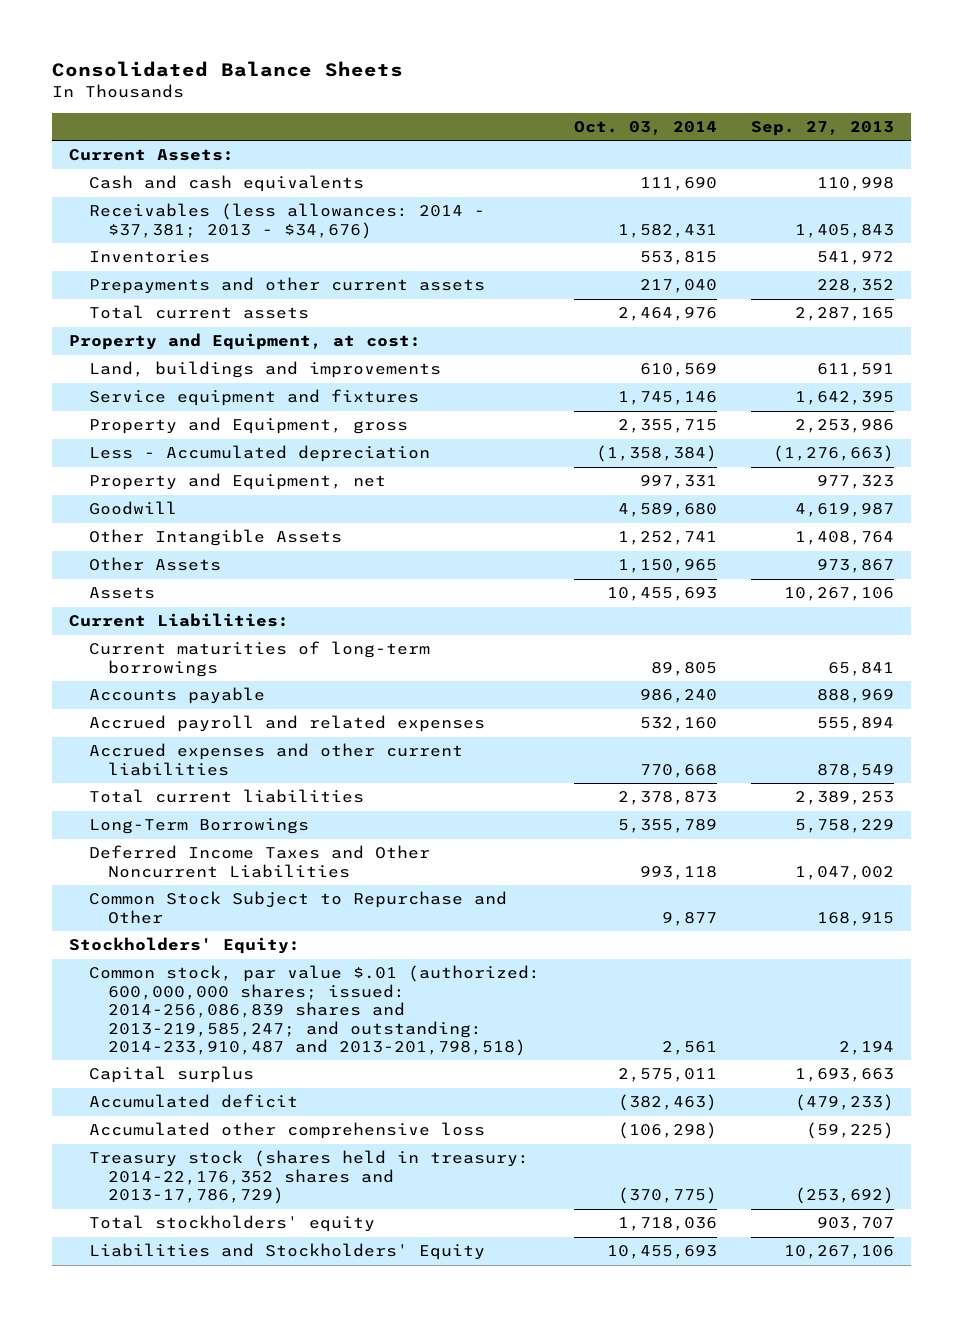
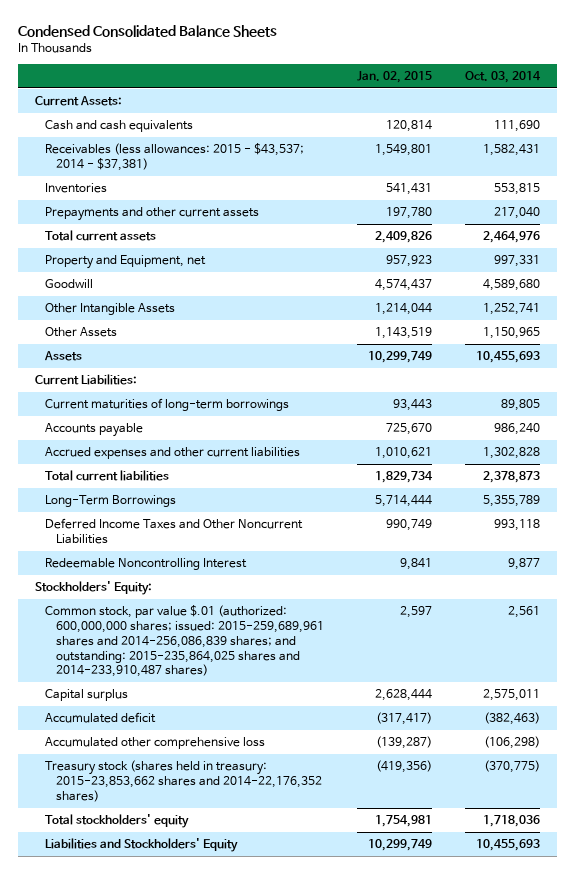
- Consolidated Balance Sheets
+ Condensed Consolidated Balance Sheets
- | Oct. 03, 2014 | Sep. 27, 2013
+ | Jan. 02, 2015 | Oct. 03, 2014
- Receivables (less allowances: 2014 - $37,381; 2013 - $34,676) | 1,582,431 | 1,405,843
+ Receivables (less allowances: 2015 - $43,537; 2014 - $37,381) | 1,549,801 | 1,582,431
- Property and Equipment, at cost:
- Land, buildings and improvements | 610,569 | 611,591
- Service equipment and fixtures | 1,745,146 | 1,642,395
- Property and Equipment, gross | 2,355,715 | 2,253,986
- Less - Accumulated depreciation | (1,358,384) | (1,276,663)
- Accrued payroll and related expenses | 532,160 | 555,894
- Accrued expenses and other current liabilities | 770,668 | 878,549
+ Accrued expenses and other current liabilities | 1,010,621 | 1,302,828
- Common Stock Subject to Repurchase and Other | 9,877 | 168,915
+ Redeemable Noncontrolling Interest | 9,841 | 9,877
- Common stock, par value $.01 (authorized: 600,000,000 shares; issued: 2014-256,086,839 shares and 2013-219,585,247; and outstanding: 2014-233,910,487 and 2013-201,798,518) | 2,561 | 2,194
+ Common stock, par value $.01 (authorized: 600,000,000 shares; issued: 2015-259,689,961 shares and 2014-256,086,839 shares; and outstanding: 2015-235,864,025 shares and 2014-233,910,487 shares) | 2,597 | 2,561
- Treasury stock (shares held in treasury: 2014-22,176,352 shares and 2013-17,786,729) | (370,775) | (253,692)
+ Treasury stock (shares held in treasury: 2015-23,853,662 shares and 2014-22,176,352 shares) | (419,356) | (370,775)

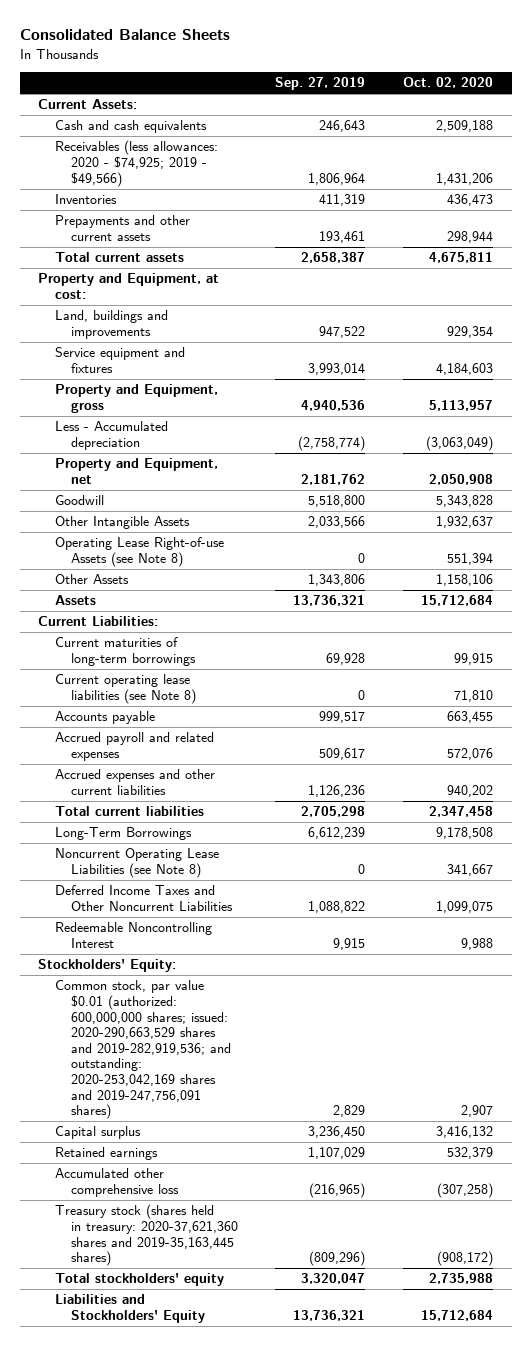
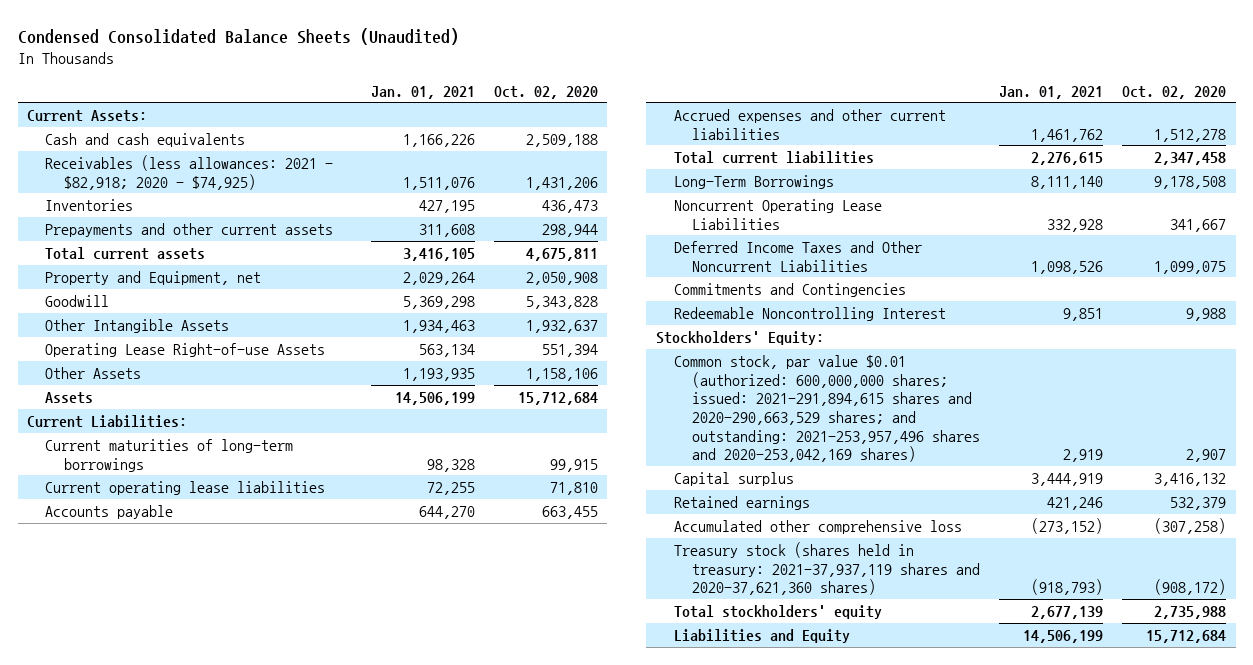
- Consolidated Balance Sheets
+ Condensed Consolidated Balance Sheets (Unaudited)
- | Sep. 27, 2019 | Oct. 02, 2020
+ | Jan. 01, 2021 | Oct. 02, 2020
- Receivables (less allowances: 2020 - $74,925; 2019 - $49,566) | 1,806,964 | 1,431,206
+ Receivables (less allowances: 2021 - $82,918; 2020 - $74,925) | 1,511,076 | 1,431,206
- Property and Equipment, at cost:
- Land, buildings and improvements | 947,522 | 929,354
- Service equipment and fixtures | 3,993,014 | 4,184,603
- Property and Equipment, gross | 4,940,536 | 5,113,957
- Less - Accumulated depreciation | (2,758,774) | (3,063,049)
- Operating Lease Right-of-use Assets (see Note 8) | 0 | 551,394
+ Operating Lease Right-of-use Assets | 563,134 | 551,394
- Current operating lease liabilities (see Note 8) | 0 | 71,810
+ Current operating lease liabilities | 72,255 | 71,810
- Accrued payroll and related expenses | 509,617 | 572,076
- Accrued expenses and other current liabilities | 1,126,236 | 940,202
+ Accrued expenses and other current liabilities | 1,461,762 | 1,512,278
- Noncurrent Operating Lease Liabilities (see Note 8) | 0 | 341,667
+ Noncurrent Operating Lease Liabilities | 332,928 | 341,667
+ Commitments and Contingencies
- Common stock, par value $0.01 (authorized: 600,000,000 shares; issued: 2020-290,663,529 shares and 2019-282,919,536; and outstanding: 2020-253,042,169 shares and 2019-247,756,091 shares) | 2,829 | 2,907
+ Common stock, par value $0.01 (authorized: 600,000,000 shares; issued: 2021-291,894,615 shares and 2020-290,663,529 shares; and outstanding: 2021-253,957,496 shares and 2020-253,042,169 shares) | 2,919 | 2,907
- Treasury stock (shares held in treasury: 2020-37,621,360 shares and 2019-35,163,445 shares) | (809,296) | (908,172)
+ Treasury stock (shares held in treasury: 2021-37,937,119 shares and 2020-37,621,360 shares) | (918,793) | (908,172)
- Liabilities and Stockholders' Equity | 13,736,321 | 15,712,684
+ Liabilities and Equity | 14,506,199 | 15,712,684

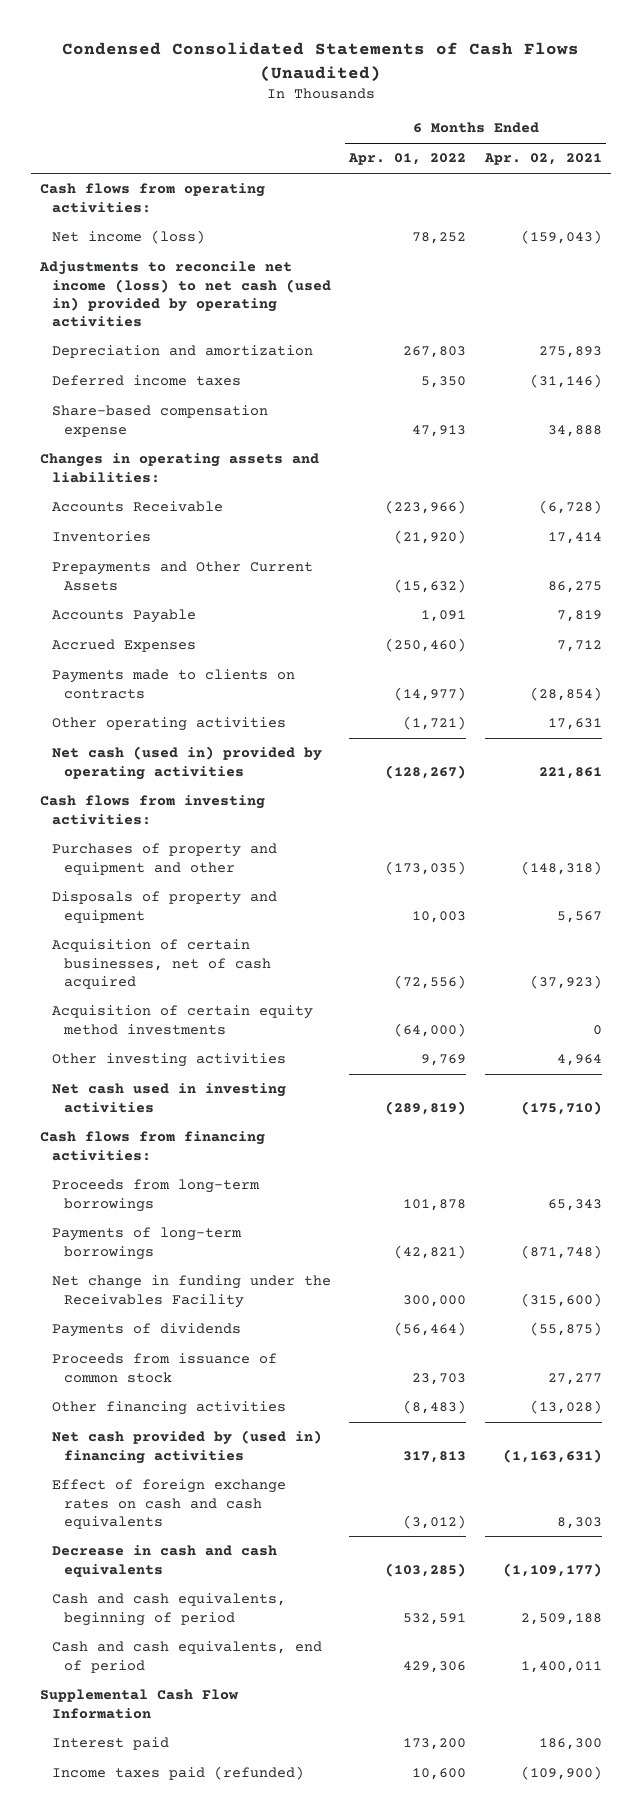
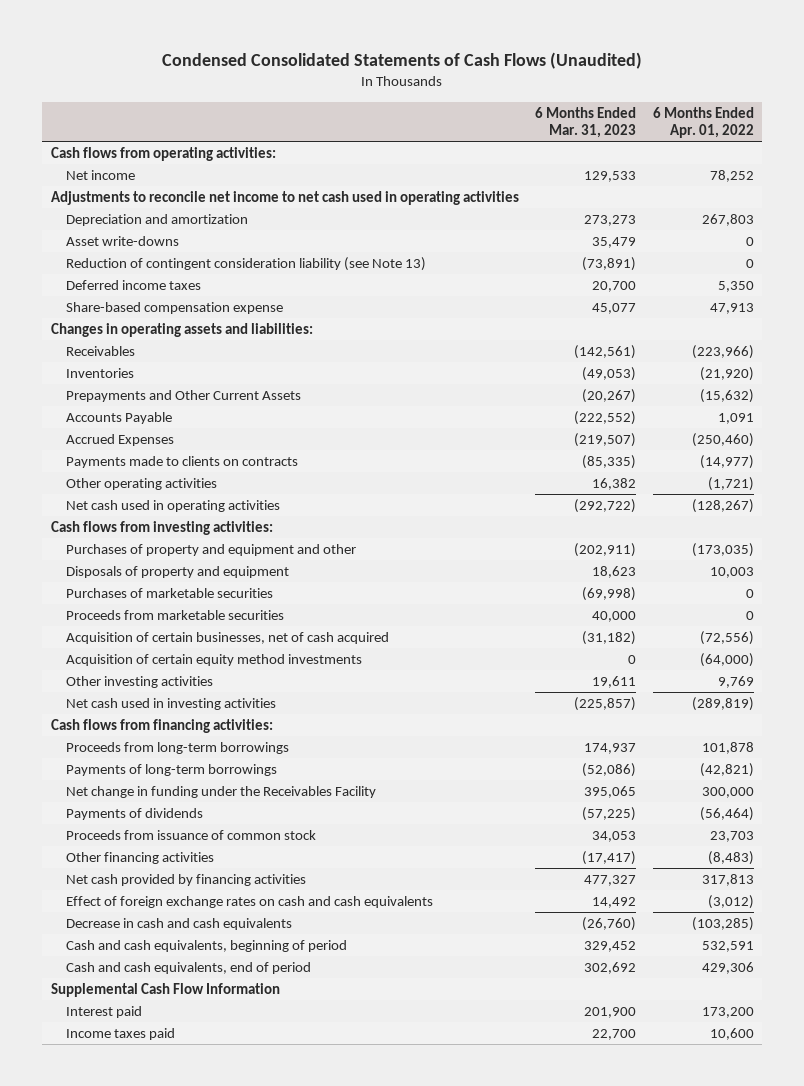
- | 6 Months Ended Apr. 01, 2022 | 6 Months Ended Apr. 02, 2021
+ | 6 Months Ended Mar. 31, 2023 | 6 Months Ended Apr. 01, 2022
- Net income (loss) | 78,252 | (159,043)
- Adjustments to reconcile net income (loss) to net cash (used in) provided by operating activities
+ Net income | 129,533 | 78,252
+ Adjustments to reconcile net income to net cash used in operating activities
+ Asset write-downs | 35,479 | 0
+ Reduction of contingent consideration liability (see Note 13) | (73,891) | 0
- Accounts Receivable | (223,966) | (6,728)
+ Receivables | (142,561) | (223,966)
- Net cash (used in) provided by operating activities | (128,267) | 221,861
+ Net cash used in operating activities | (292,722) | (128,267)
+ Purchases of marketable securities | (69,998) | 0
+ Proceeds from marketable securities | 40,000 | 0
- Net cash provided by (used in) financing activities | 317,813 | (1,163,631)
+ Net cash provided by financing activities | 477,327 | 317,813
- Income taxes paid (refunded) | 10,600 | (109,900)
+ Income taxes paid | 22,700 | 10,600

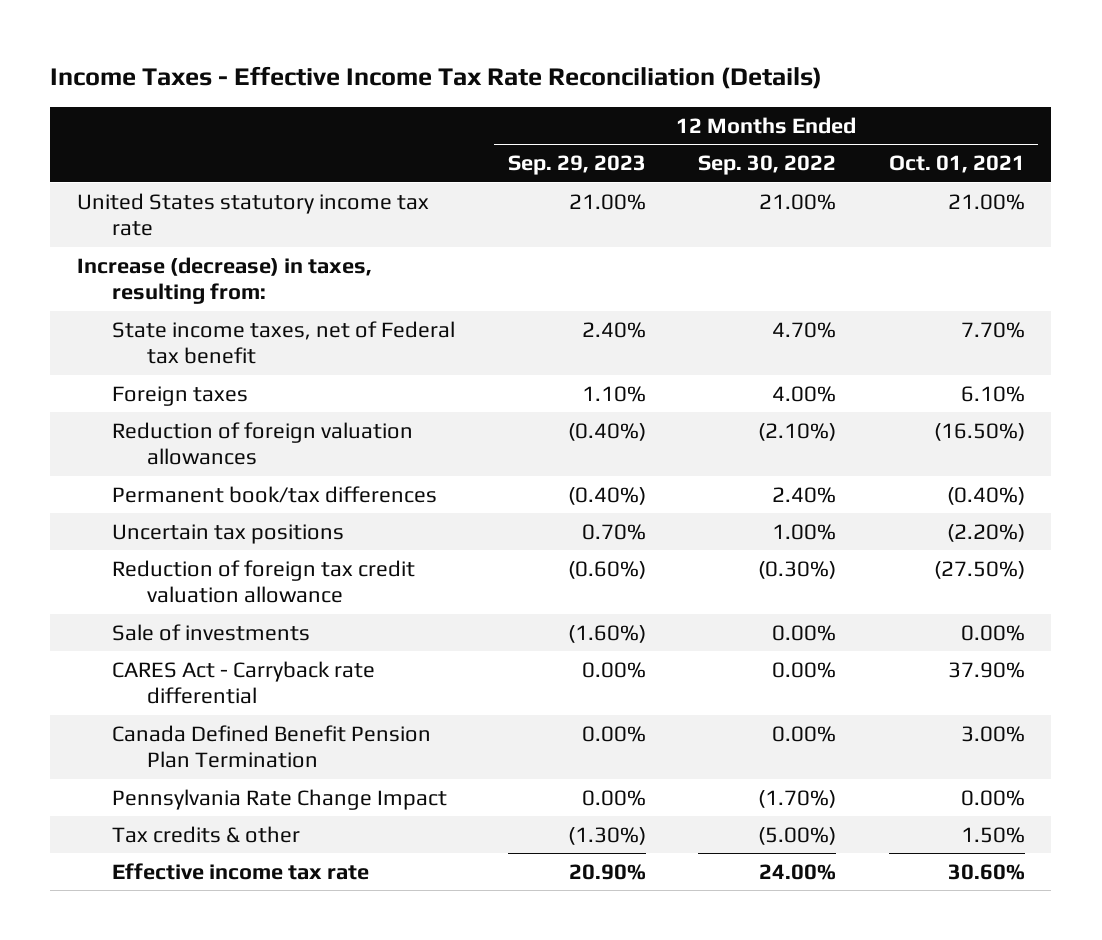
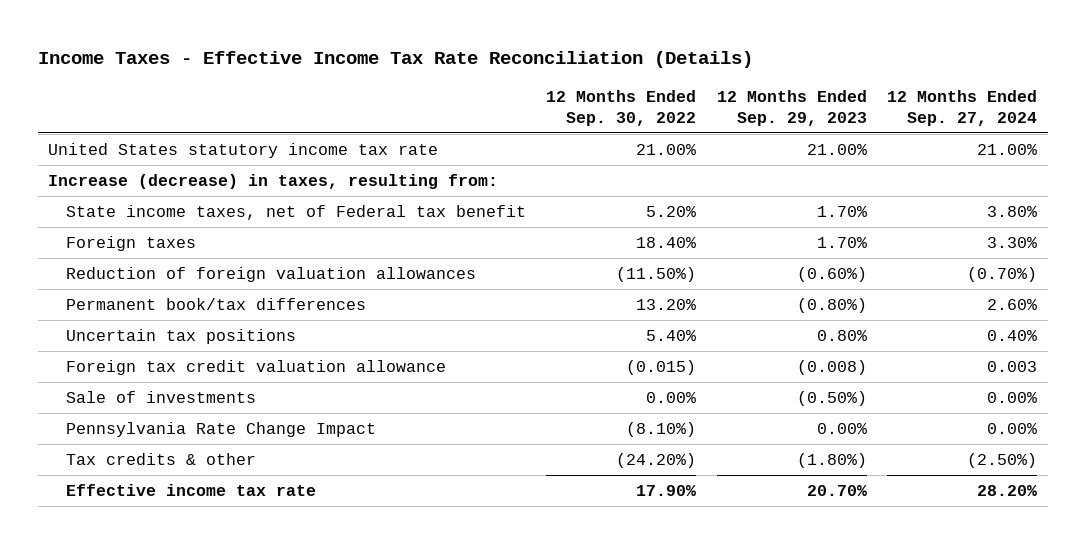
- | 12 Months Ended Sep. 29, 2023 | 12 Months Ended Sep. 30, 2022 | 12 Months Ended Oct. 01, 2021
+ | 12 Months Ended Sep. 30, 2022 | 12 Months Ended Sep. 29, 2023 | 12 Months Ended Sep. 27, 2024
- State income taxes, net of Federal tax benefit | 2.40% | 4.70% | 7.70%
- Foreign taxes | 1.10% | 4.00% | 6.10%
- Reduction of foreign valuation allowances | (0.40%) | (2.10%) | (16.50%)
- Permanent book/tax differences | (0.40%) | 2.40% | (0.40%)
- Uncertain tax positions | 0.70% | 1.00% | (2.20%)
- Reduction of foreign tax credit valuation allowance | (0.60%) | (0.30%) | (27.50%)
- Sale of investments | (1.60%) | 0.00% | 0.00%
- CARES Act - Carryback rate differential | 0.00% | 0.00% | 37.90%
- Canada Defined Benefit Pension Plan Termination | 0.00% | 0.00% | 3.00%
- Pennsylvania Rate Change Impact | 0.00% | (1.70%) | 0.00%
- Tax credits & other | (1.30%) | (5.00%) | 1.50%
- Effective income tax rate | 20.90% | 24.00% | 30.60%
+ State income taxes, net of Federal tax benefit | 5.20% | 1.70% | 3.80%
+ Foreign taxes | 18.40% | 1.70% | 3.30%
+ Reduction of foreign valuation allowances | (11.50%) | (0.60%) | (0.70%)
+ Permanent book/tax differences | 13.20% | (0.80%) | 2.60%
+ Uncertain tax positions | 5.40% | 0.80% | 0.40%
+ Foreign tax credit valuation allowance | (0.015) | (0.008) | 0.003
+ Sale of investments | 0.00% | (0.50%) | 0.00%
+ Pennsylvania Rate Change Impact | (8.10%) | 0.00% | 0.00%
+ Tax credits & other | (24.20%) | (1.80%) | (2.50%)
+ Effective income tax rate | 17.90% | 20.70% | 28.20%

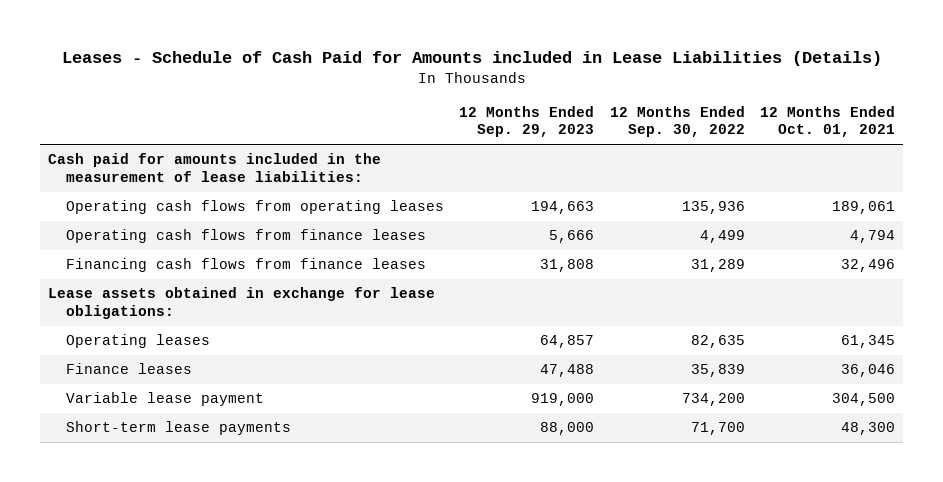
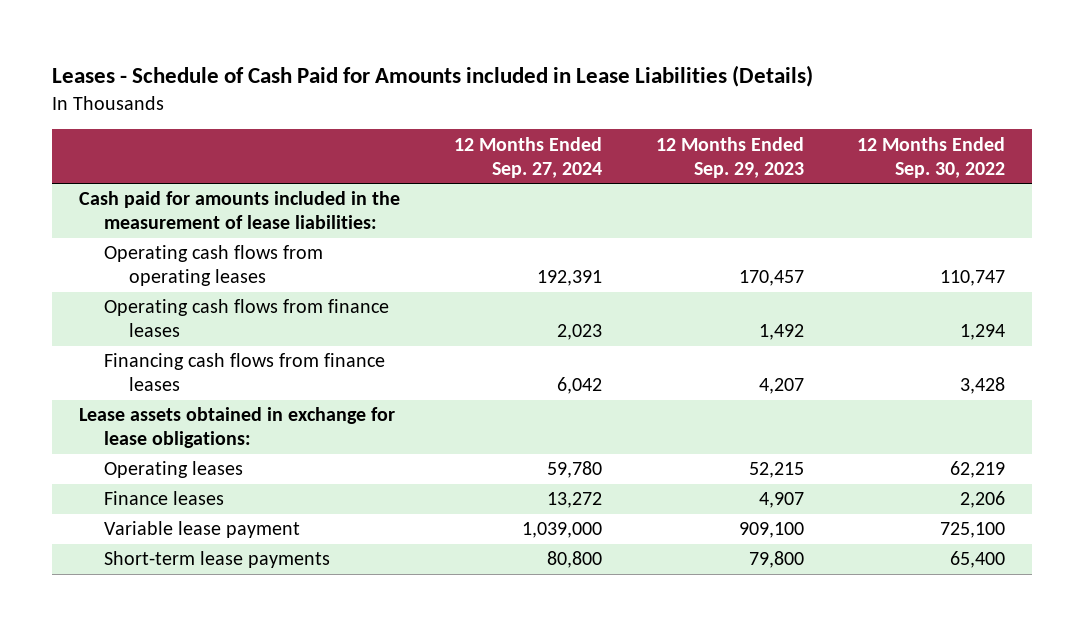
- | 12 Months Ended Sep. 29, 2023 | 12 Months Ended Sep. 30, 2022 | 12 Months Ended Oct. 01, 2021
+ | 12 Months Ended Sep. 27, 2024 | 12 Months Ended Sep. 29, 2023 | 12 Months Ended Sep. 30, 2022
- Operating cash flows from operating leases | 194,663 | 135,936 | 189,061
- Operating cash flows from finance leases | 5,666 | 4,499 | 4,794
- Financing cash flows from finance leases | 31,808 | 31,289 | 32,496
+ Operating cash flows from operating leases | 192,391 | 170,457 | 110,747
+ Operating cash flows from finance leases | 2,023 | 1,492 | 1,294
+ Financing cash flows from finance leases | 6,042 | 4,207 | 3,428
- Operating leases | 64,857 | 82,635 | 61,345
- Finance leases | 47,488 | 35,839 | 36,046
- Variable lease payment | 919,000 | 734,200 | 304,500
- Short-term lease payments | 88,000 | 71,700 | 48,300
+ Operating leases | 59,780 | 52,215 | 62,219
+ Finance leases | 13,272 | 4,907 | 2,206
+ Variable lease payment | 1,039,000 | 909,100 | 725,100
+ Short-term lease payments | 80,800 | 79,800 | 65,400

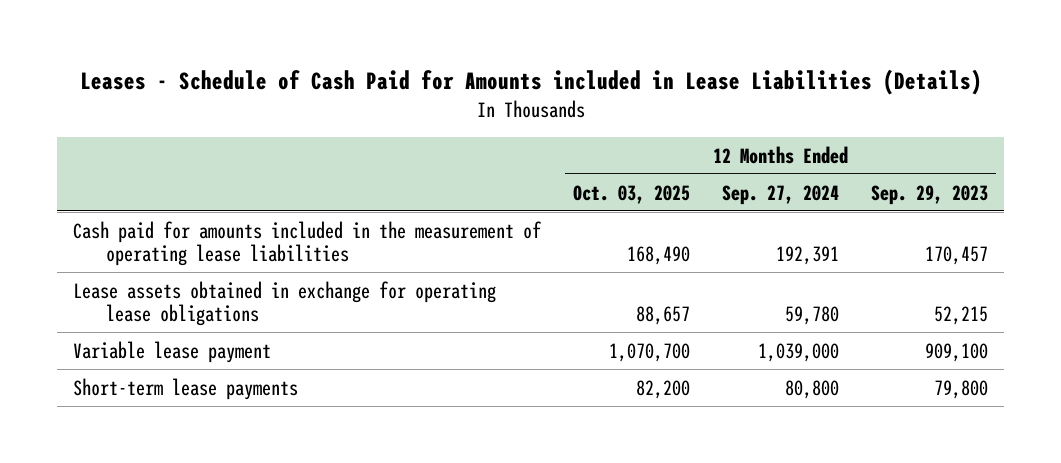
- | 12 Months Ended Sep. 27, 2024 | 12 Months Ended Sep. 29, 2023 | 12 Months Ended Sep. 30, 2022
+ | 12 Months Ended Oct. 03, 2025 | 12 Months Ended Sep. 27, 2024 | 12 Months Ended Sep. 29, 2023
- Cash paid for amounts included in the measurement of lease liabilities:
- Operating cash flows from operating leases | 192,391 | 170,457 | 110,747
- Operating cash flows from finance leases | 2,023 | 1,492 | 1,294
- Financing cash flows from finance leases | 6,042 | 4,207 | 3,428
- Lease assets obtained in exchange for lease obligations:
- Operating leases | 59,780 | 52,215 | 62,219
- Finance leases | 13,272 | 4,907 | 2,206
+ Cash paid for amounts included in the measurement of operating lease liabilities | 168,490 | 192,391 | 170,457
+ Lease assets obtained in exchange for operating lease obligations | 88,657 | 59,780 | 52,215

